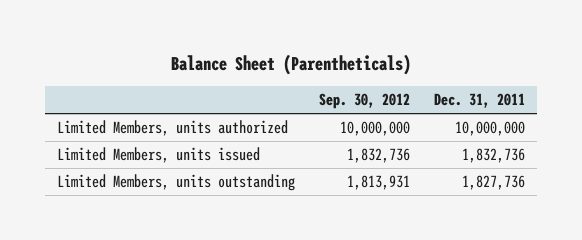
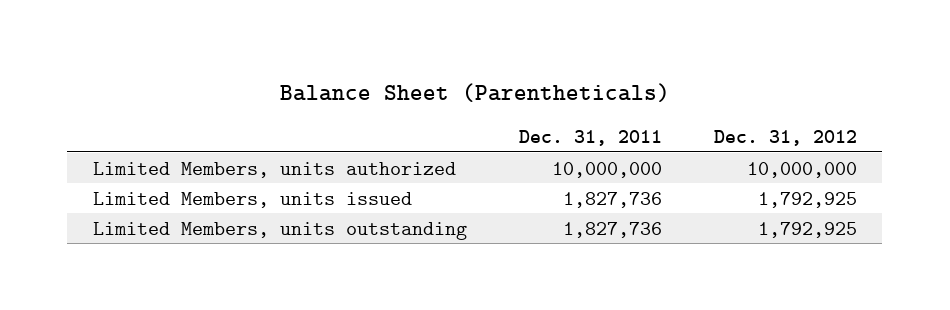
- | Sep. 30, 2012 | Dec. 31, 2011
+ | Dec. 31, 2011 | Dec. 31, 2012
- Limited Members, units issued | 1,832,736 | 1,832,736
+ Limited Members, units issued | 1,827,736 | 1,792,925

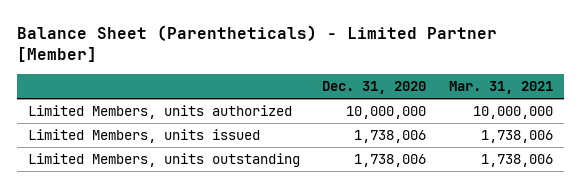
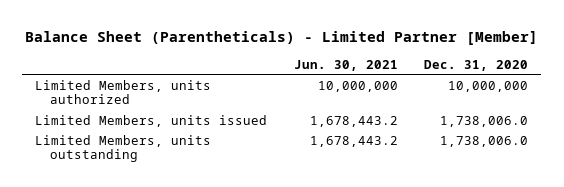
- | Dec. 31, 2020 | Mar. 31, 2021
+ | Jun. 30, 2021 | Dec. 31, 2020
- Limited Members, units issued | 1,738,006 | 1,738,006
- Limited Members, units outstanding | 1,738,006 | 1,738,006
+ Limited Members, units issued | 1,678,443.2 | 1,738,006.0
+ Limited Members, units outstanding | 1,678,443.2 | 1,738,006.0

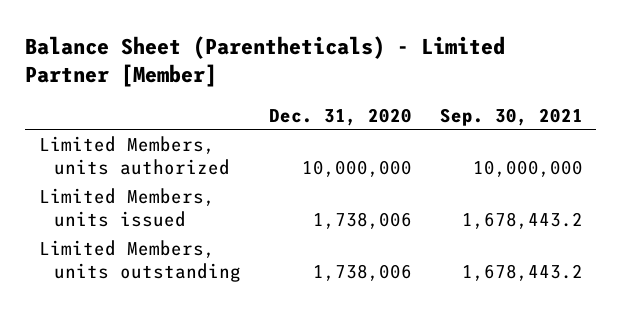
- | Jun. 30, 2021 | Dec. 31, 2020
+ | Dec. 31, 2020 | Sep. 30, 2021
- Limited Members, units issued | 1,678,443.2 | 1,738,006.0
- Limited Members, units outstanding | 1,678,443.2 | 1,738,006.0
+ Limited Members, units issued | 1,738,006 | 1,678,443.2
+ Limited Members, units outstanding | 1,738,006 | 1,678,443.2

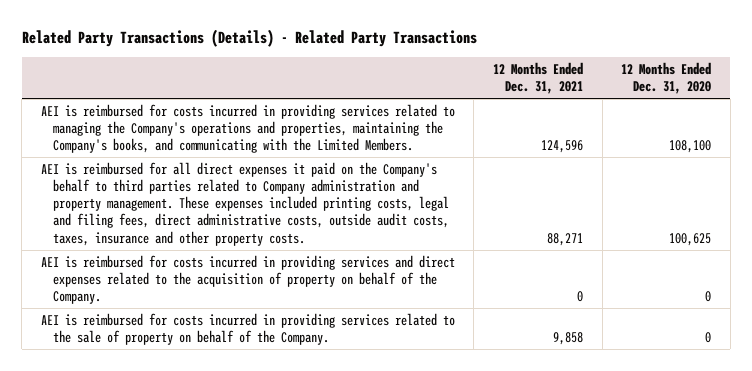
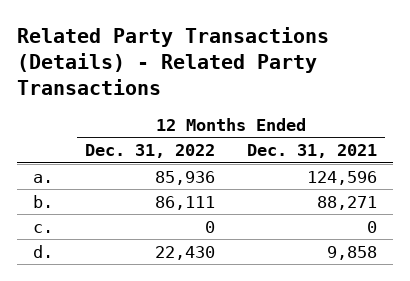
- | 12 Months Ended Dec. 31, 2021 | 12 Months Ended Dec. 31, 2020
+ | 12 Months Ended Dec. 31, 2022 | 12 Months Ended Dec. 31, 2021
- AEI is reimbursed for costs incurred in providing services related to managing the Company's operations and properties, maintaining the Company's books, and communicating with the Limited Members. | 124,596 | 108,100
- AEI is reimbursed for all direct expenses it paid on the Company's behalf to third parties related to Company administration and property management. These expenses included printing costs, legal and filing fees, direct administrative costs, outside audit costs, taxes, insurance and other property costs. | 88,271 | 100,625
- AEI is reimbursed for costs incurred in providing services and direct expenses related to the acquisition of property on behalf of the Company. | 0 | 0
- AEI is reimbursed for costs incurred in providing services related to the sale of property on behalf of the Company. | 9,858 | 0
+ a. | 85,936 | 124,596
+ b. | 86,111 | 88,271
+ c. | 0 | 0
+ d. | 22,430 | 9,858

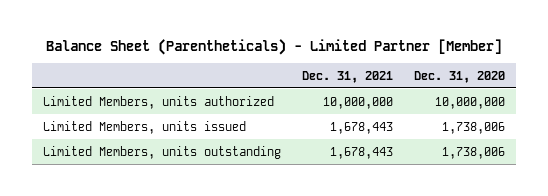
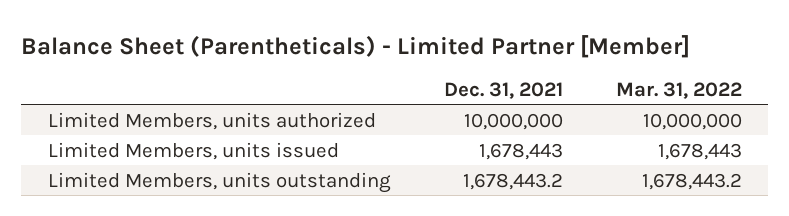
- | Dec. 31, 2021 | Dec. 31, 2020
+ | Dec. 31, 2021 | Mar. 31, 2022
- Limited Members, units outstanding | 1,678,443 | 1,738,006
+ Limited Members, units outstanding | 1,678,443.2 | 1,678,443.2

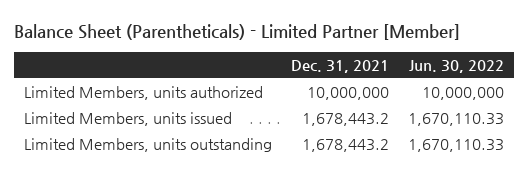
- | Dec. 31, 2021 | Mar. 31, 2022
+ | Dec. 31, 2021 | Jun. 30, 2022
- Limited Members, units issued | 1,678,443 | 1,678,443
+ Limited Members, units issued | 1,678,443.2 | 1,670,110.33

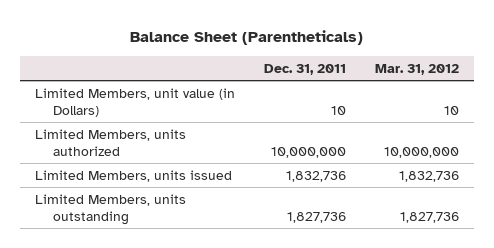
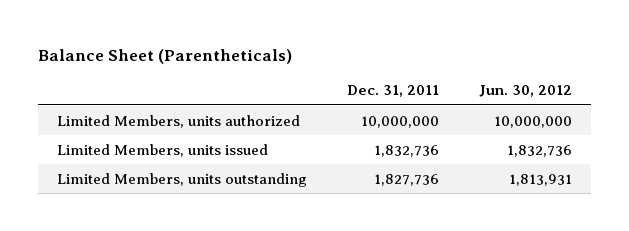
- | Dec. 31, 2011 | Mar. 31, 2012
+ | Dec. 31, 2011 | Jun. 30, 2012
- Limited Members, unit value (in Dollars) | 10 | 10

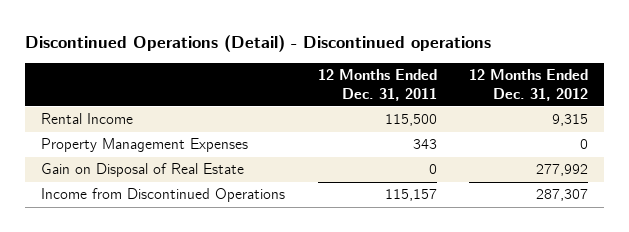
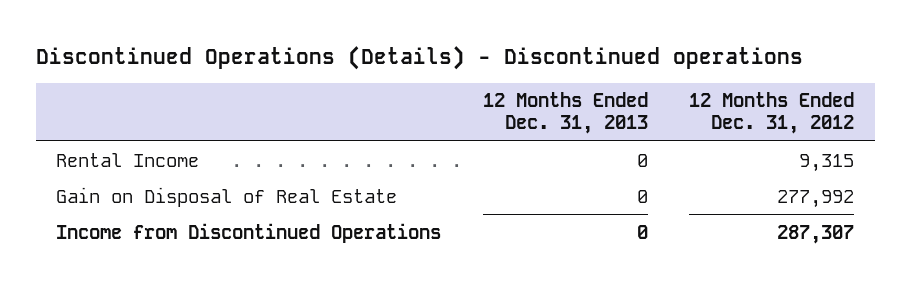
- Discontinued Operations (Detail) - Discontinued operations
+ Discontinued Operations (Details) - Discontinued operations
- | 12 Months Ended Dec. 31, 2011 | 12 Months Ended Dec. 31, 2012
+ | 12 Months Ended Dec. 31, 2013 | 12 Months Ended Dec. 31, 2012
- Property Management Expenses | 343 | 0

